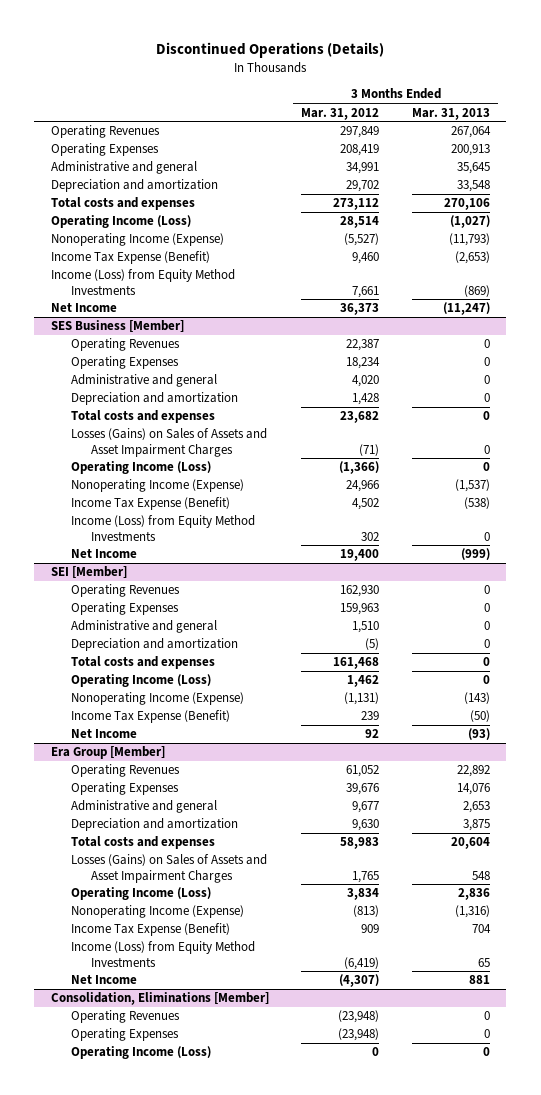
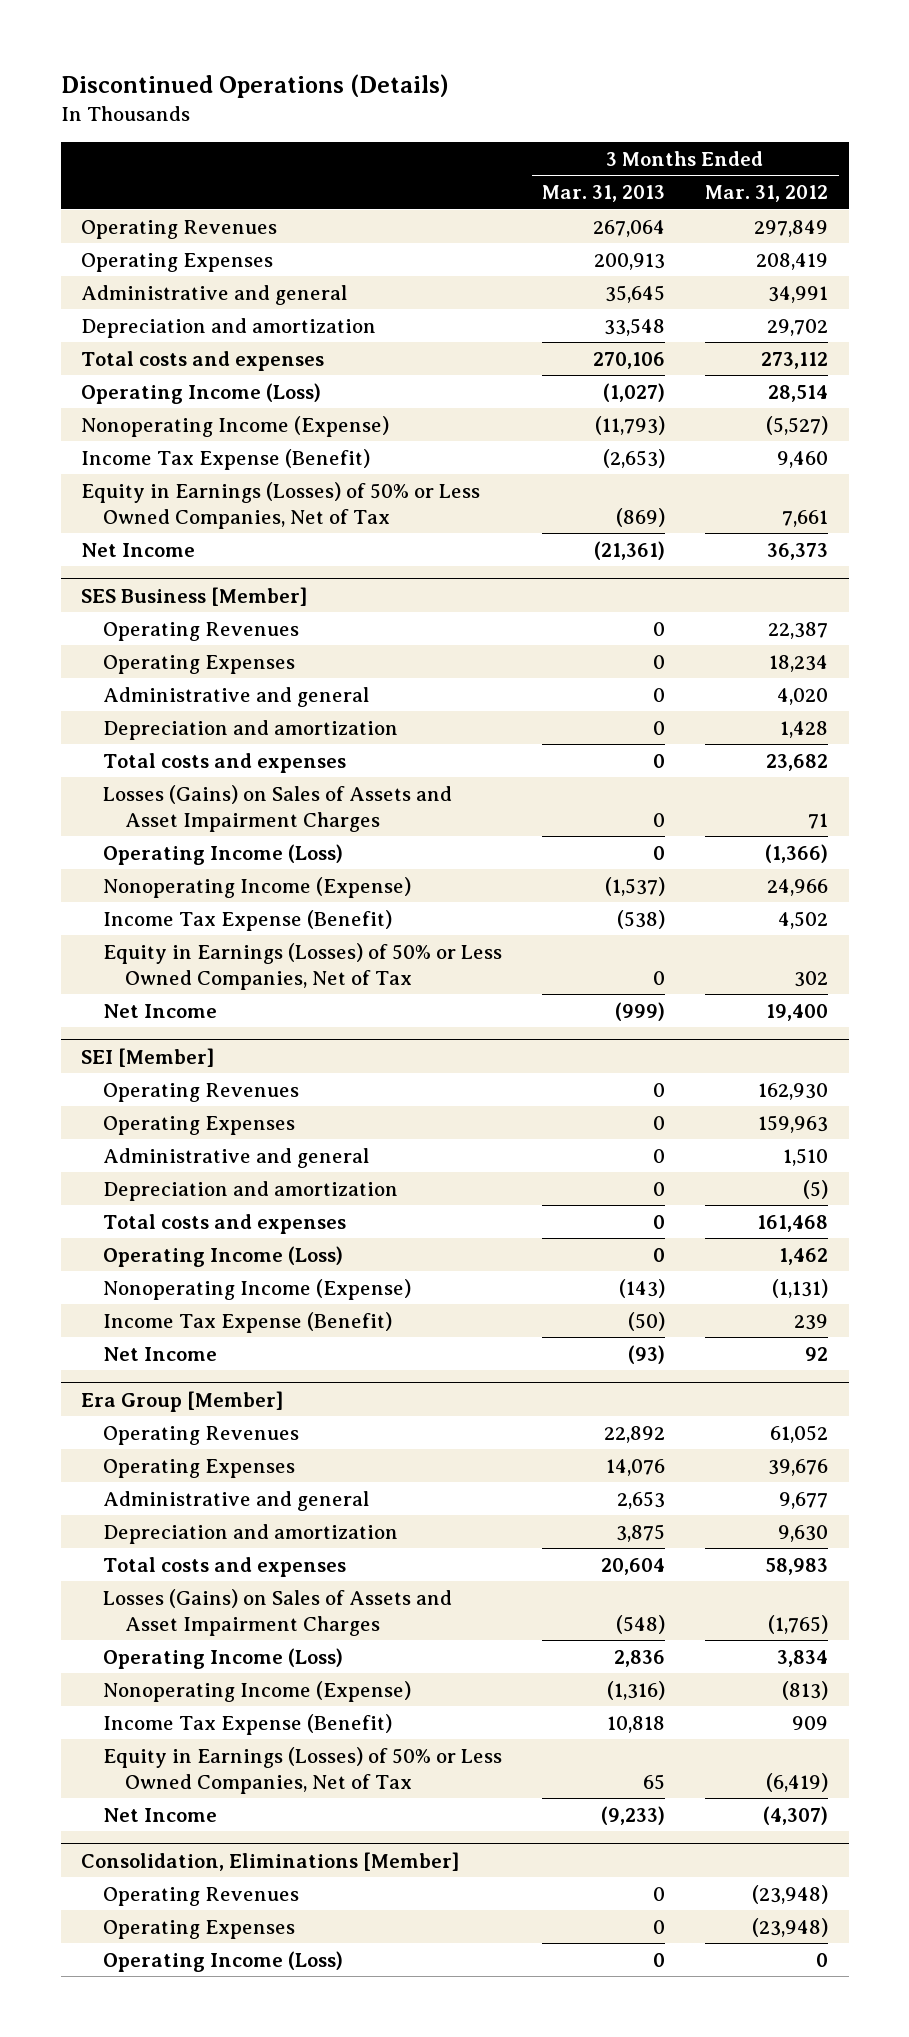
- | 3 Months Ended Mar. 31, 2012 | 3 Months Ended Mar. 31, 2013
+ | 3 Months Ended Mar. 31, 2013 | 3 Months Ended Mar. 31, 2012
- Income (Loss) from Equity Method Investments | 7,661 | (869)
- Net Income | 36,373 | (11,247)
+ Equity in Earnings (Losses) of 50% or Less Owned Companies, Net of Tax | (869) | 7,661
+ Net Income | (21,361) | 36,373
@ SES Business [Member]
- Losses (Gains) on Sales of Assets and Asset Impairment Charges | (71) | 0
+ Losses (Gains) on Sales of Assets and Asset Impairment Charges | 0 | 71
- Income (Loss) from Equity Method Investments | 302 | 0
+ Equity in Earnings (Losses) of 50% or Less Owned Companies, Net of Tax | 0 | 302
@ Era Group [Member]
- Losses (Gains) on Sales of Assets and Asset Impairment Charges | 1,765 | 548
+ Losses (Gains) on Sales of Assets and Asset Impairment Charges | (548) | (1,765)
- Income Tax Expense (Benefit) | 909 | 704
- Income (Loss) from Equity Method Investments | (6,419) | 65
- Net Income | (4,307) | 881
+ Income Tax Expense (Benefit) | 10,818 | 909
+ Equity in Earnings (Losses) of 50% or Less Owned Companies, Net of Tax | 65 | (6,419)
+ Net Income | (9,233) | (4,307)

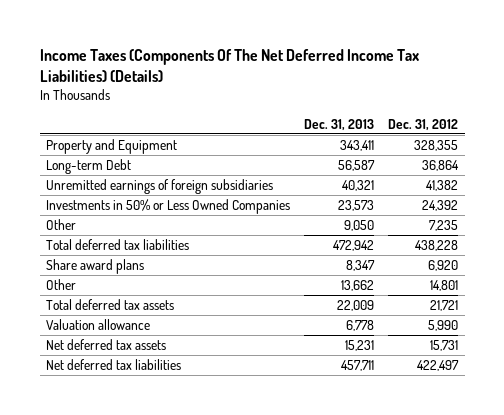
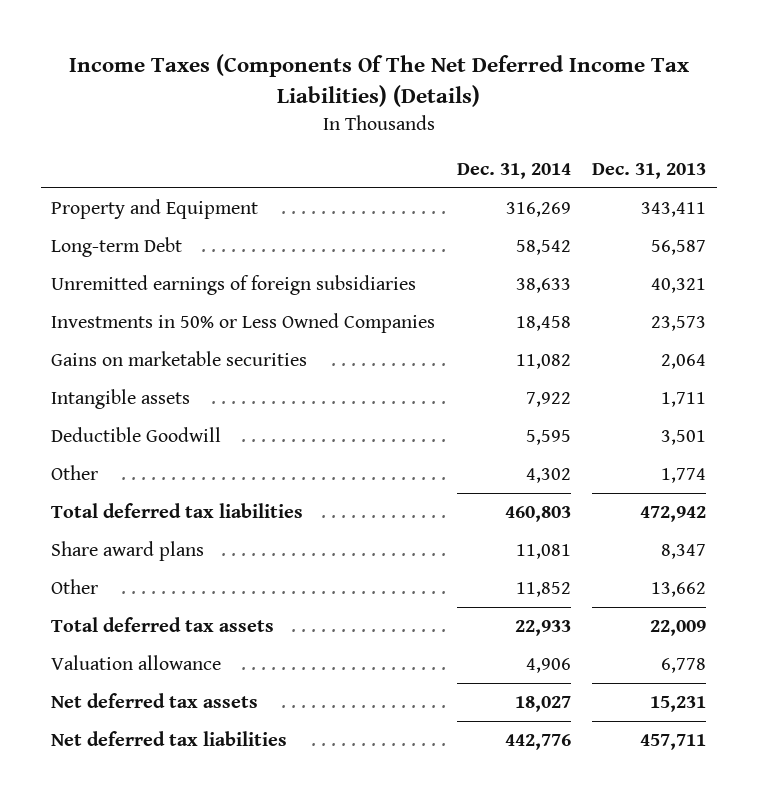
- | Dec. 31, 2013 | Dec. 31, 2012
+ | Dec. 31, 2014 | Dec. 31, 2013
- Other | 9,050 | 7,235
+ Gains on marketable securities | 11,082 | 2,064
+ Intangible assets | 7,922 | 1,711
+ Deductible Goodwill | 5,595 | 3,501
+ Other | 4,302 | 1,774

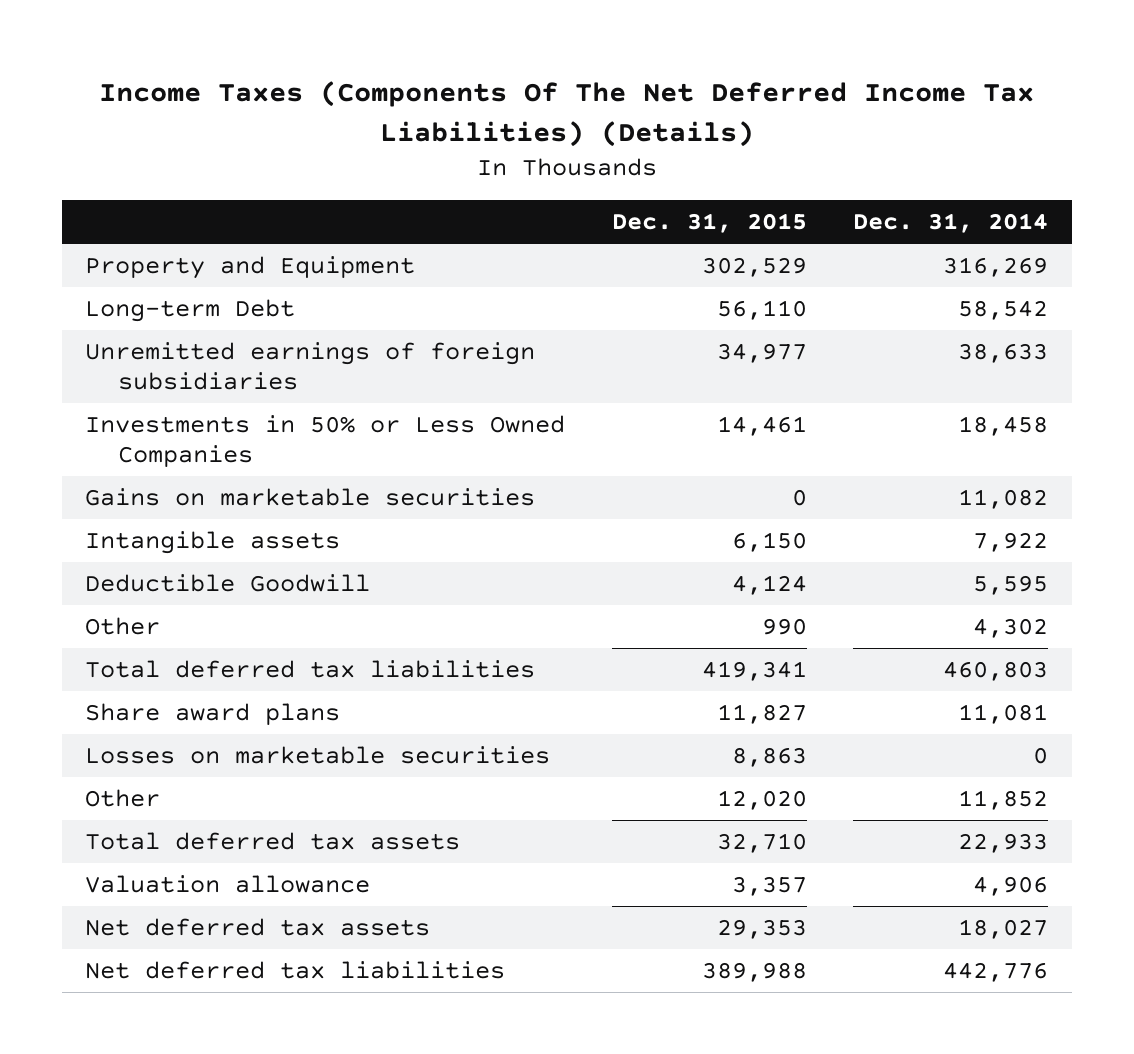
- | Dec. 31, 2014 | Dec. 31, 2013
+ | Dec. 31, 2015 | Dec. 31, 2014
+ Losses on marketable securities | 8,863 | 0

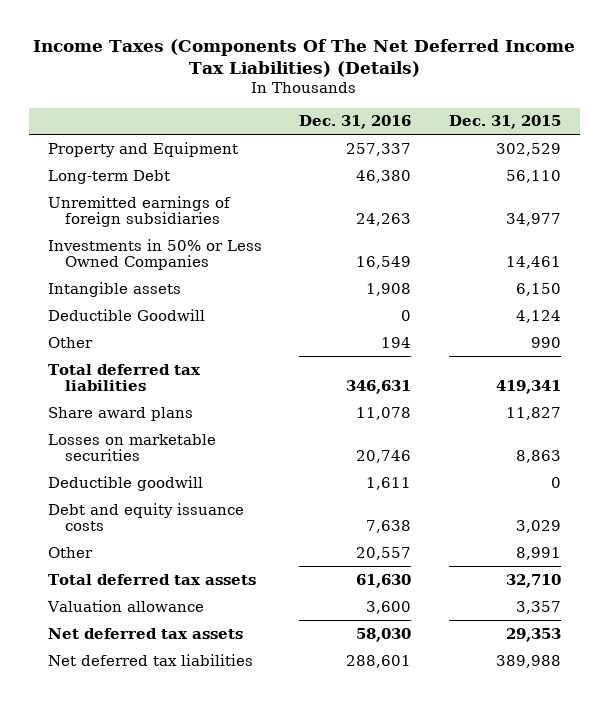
- | Dec. 31, 2015 | Dec. 31, 2014
+ | Dec. 31, 2016 | Dec. 31, 2015
- Gains on marketable securities | 0 | 11,082
- Other | 12,020 | 11,852
+ Deductible goodwill | 1,611 | 0
+ Debt and equity issuance costs | 7,638 | 3,029
+ Other | 20,557 | 8,991

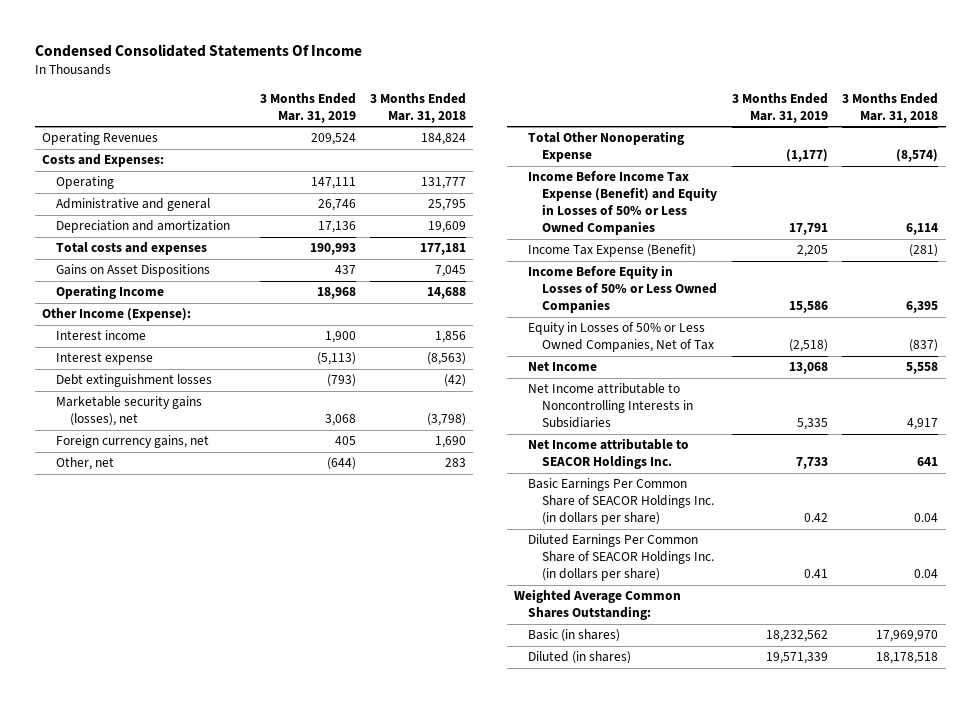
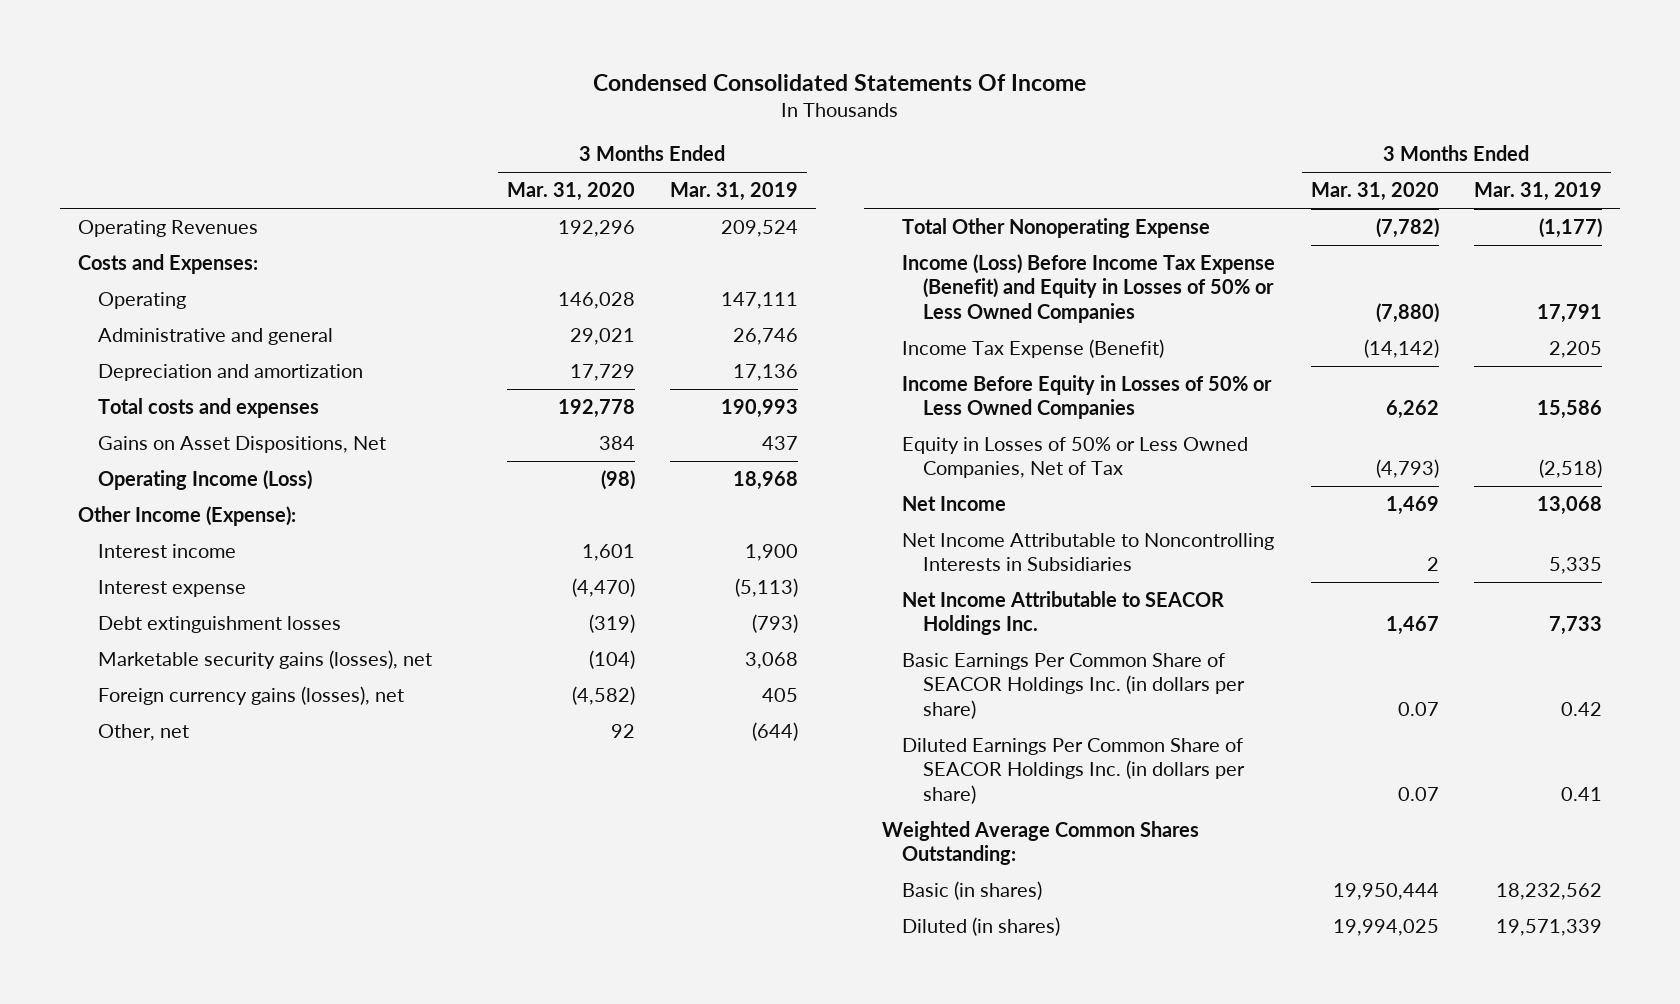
- | 3 Months Ended Mar. 31, 2019 | 3 Months Ended Mar. 31, 2018
+ | 3 Months Ended Mar. 31, 2020 | 3 Months Ended Mar. 31, 2019
- Gains on Asset Dispositions | 437 | 7,045
- Operating Income | 18,968 | 14,688
+ Gains on Asset Dispositions, Net | 384 | 437
+ Operating Income (Loss) | (98) | 18,968
- Foreign currency gains, net | 405 | 1,690
+ Foreign currency gains (losses), net | (4,582) | 405
- Income Before Income Tax Expense (Benefit) and Equity in Losses of 50% or Less Owned Companies | 17,791 | 6,114
+ Income (Loss) Before Income Tax Expense (Benefit) and Equity in Losses of 50% or Less Owned Companies | (7,880) | 17,791
- Net Income attributable to Noncontrolling Interests in Subsidiaries | 5,335 | 4,917
- Net Income attributable to SEACOR Holdings Inc. | 7,733 | 641
+ Net Income Attributable to Noncontrolling Interests in Subsidiaries | 2 | 5,335
+ Net Income Attributable to SEACOR Holdings Inc. | 1,467 | 7,733

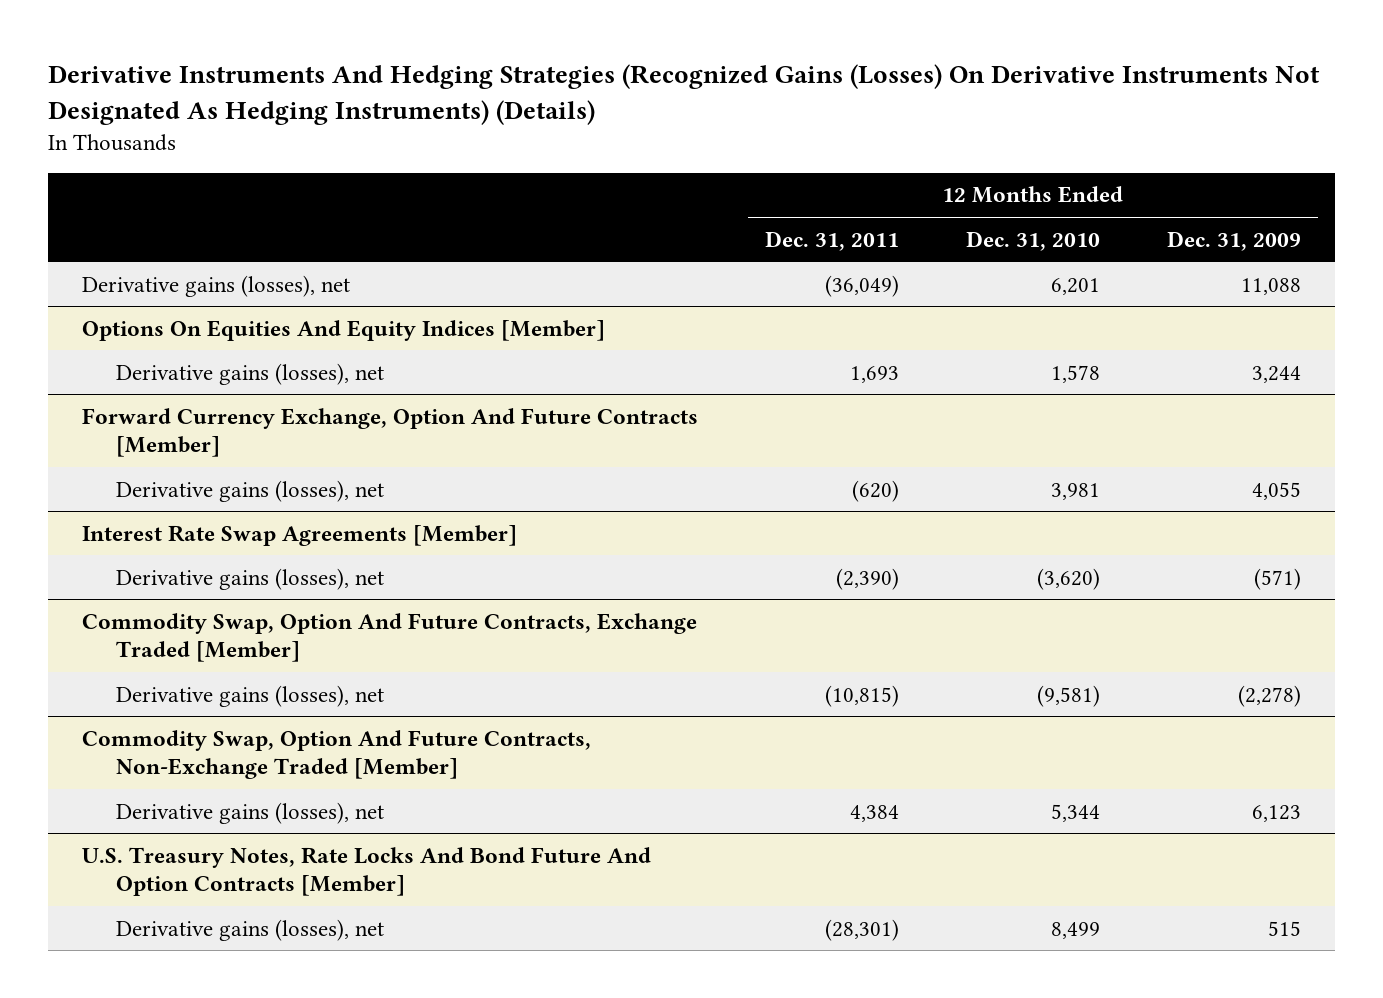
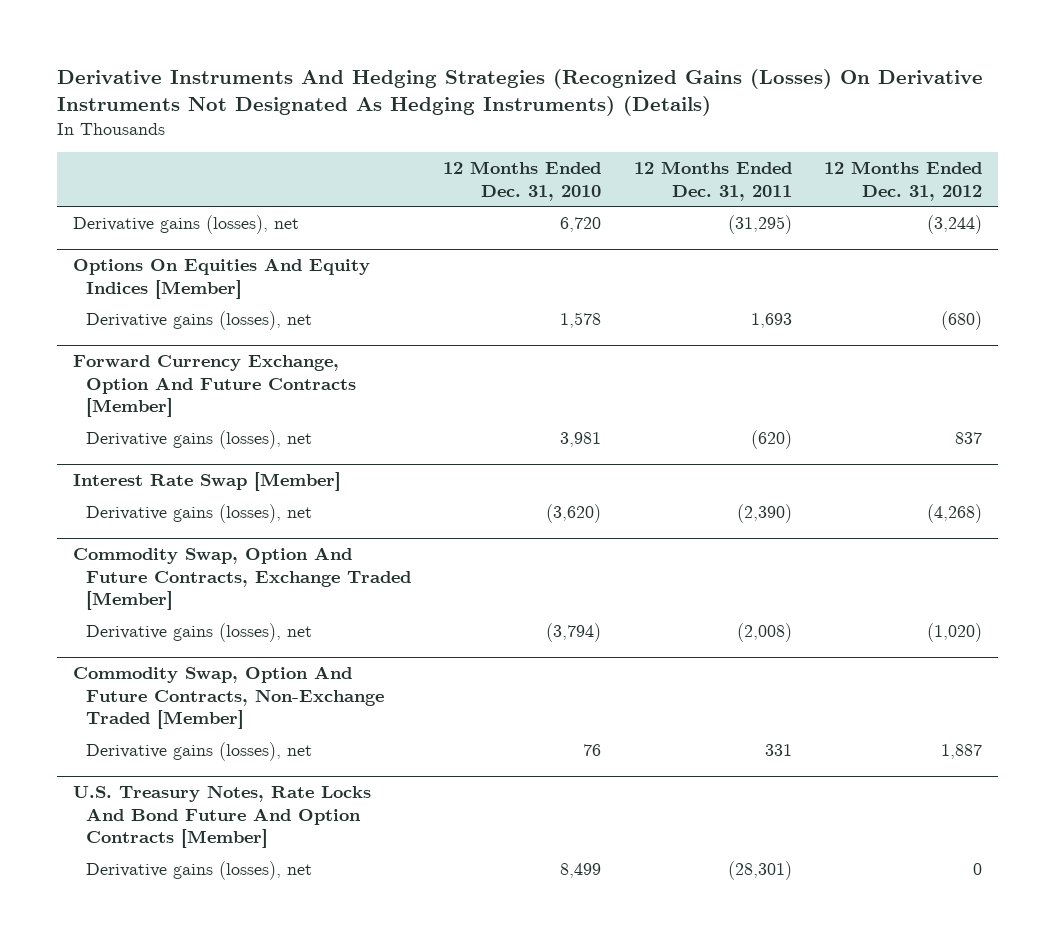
- | 12 Months Ended Dec. 31, 2011 | 12 Months Ended Dec. 31, 2010 | 12 Months Ended Dec. 31, 2009
+ | 12 Months Ended Dec. 31, 2010 | 12 Months Ended Dec. 31, 2011 | 12 Months Ended Dec. 31, 2012
- Derivative gains (losses), net | (36,049) | 6,201 | 11,088
+ Derivative gains (losses), net | 6,720 | (31,295) | (3,244)
- Interest Rate Swap Agreements [Member]
+ Interest Rate Swap [Member]
@ Commodity Swap, Option And Future Contracts, Exchange Traded [Member]
- Derivative gains (losses), net | (10,815) | (9,581) | (2,278)
+ Derivative gains (losses), net | (3,794) | (2,008) | (1,020)
@ Commodity Swap, Option And Future Contracts, Non-Exchange Traded [Member]
- Derivative gains (losses), net | 4,384 | 5,344 | 6,123
+ Derivative gains (losses), net | 76 | 331 | 1,887

